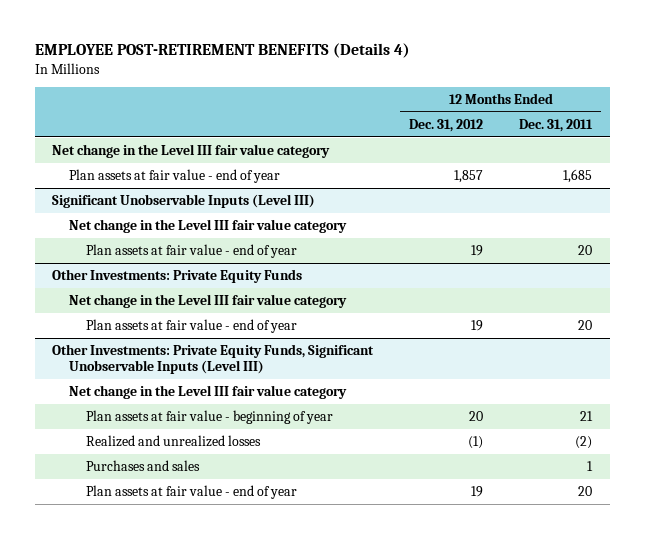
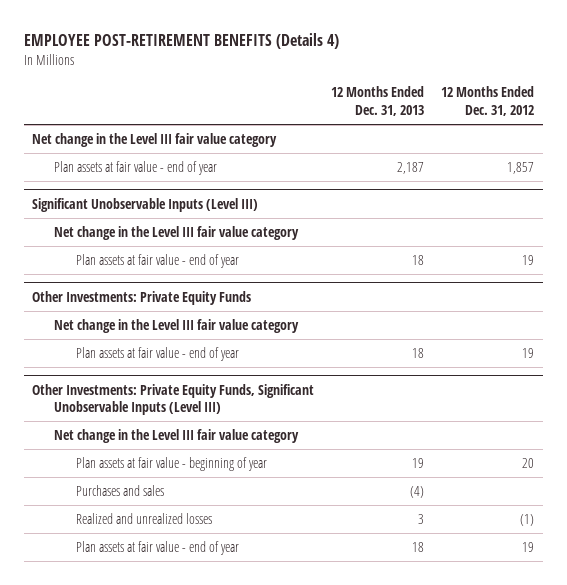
- | 12 Months Ended Dec. 31, 2012 | 12 Months Ended Dec. 31, 2011
+ | 12 Months Ended Dec. 31, 2013 | 12 Months Ended Dec. 31, 2012
@ Other Investments: Private Equity Funds, Significant Unobservable Inputs (Level III)
moved down: Realized and unrealized losses | 3 | (1)

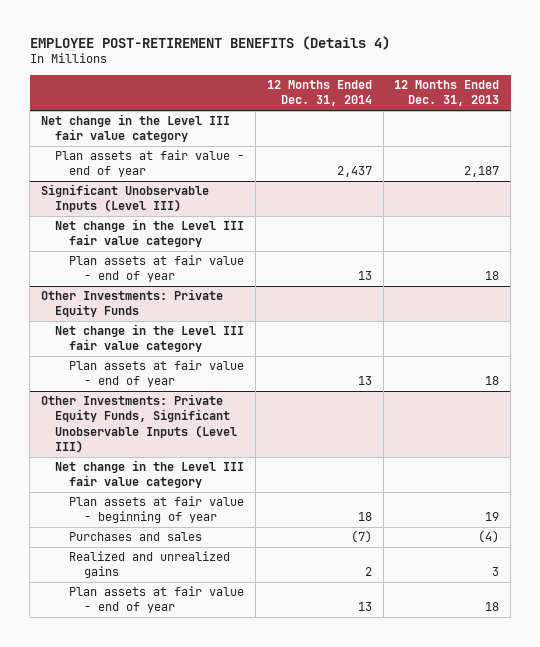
- | 12 Months Ended Dec. 31, 2013 | 12 Months Ended Dec. 31, 2012
+ | 12 Months Ended Dec. 31, 2014 | 12 Months Ended Dec. 31, 2013
@ Other Investments: Private Equity Funds, Significant Unobservable Inputs (Level III)
- Realized and unrealized losses | 3 | (1)
+ Realized and unrealized gains | 2 | 3

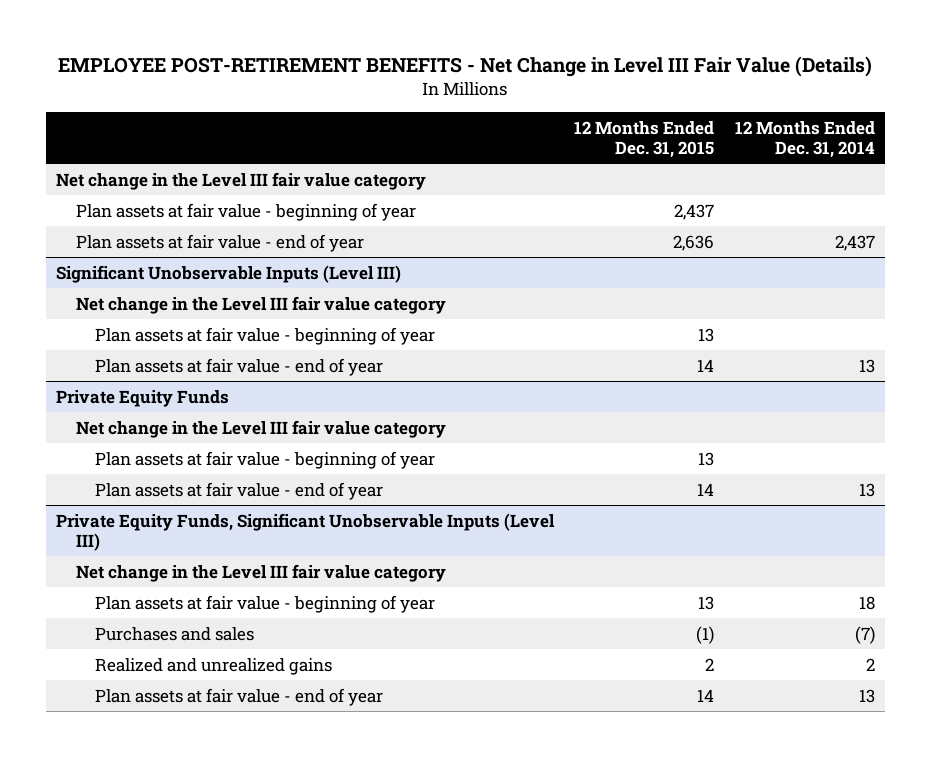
- EMPLOYEE POST-RETIREMENT BENEFITS (Details 4)
+ EMPLOYEE POST-RETIREMENT BENEFITS - Net Change in Level III Fair Value (Details)
- | 12 Months Ended Dec. 31, 2014 | 12 Months Ended Dec. 31, 2013
+ | 12 Months Ended Dec. 31, 2015 | 12 Months Ended Dec. 31, 2014
+ Plan assets at fair value - beginning of year | 2,437 |
@ Significant Unobservable Inputs (Level III)
+ Plan assets at fair value - beginning of year | 13 |
- Other Investments: Private Equity Funds
+ Private Equity Funds
+ Plan assets at fair value - beginning of year | 13 |
- Other Investments: Private Equity Funds, Significant Unobservable Inputs (Level III)
+ Private Equity Funds, Significant Unobservable Inputs (Level III)

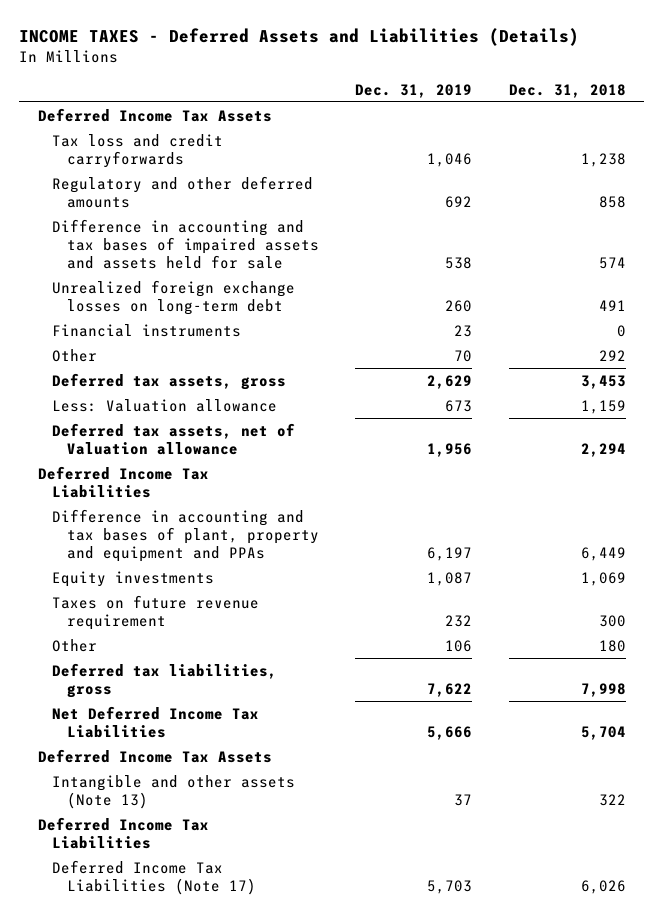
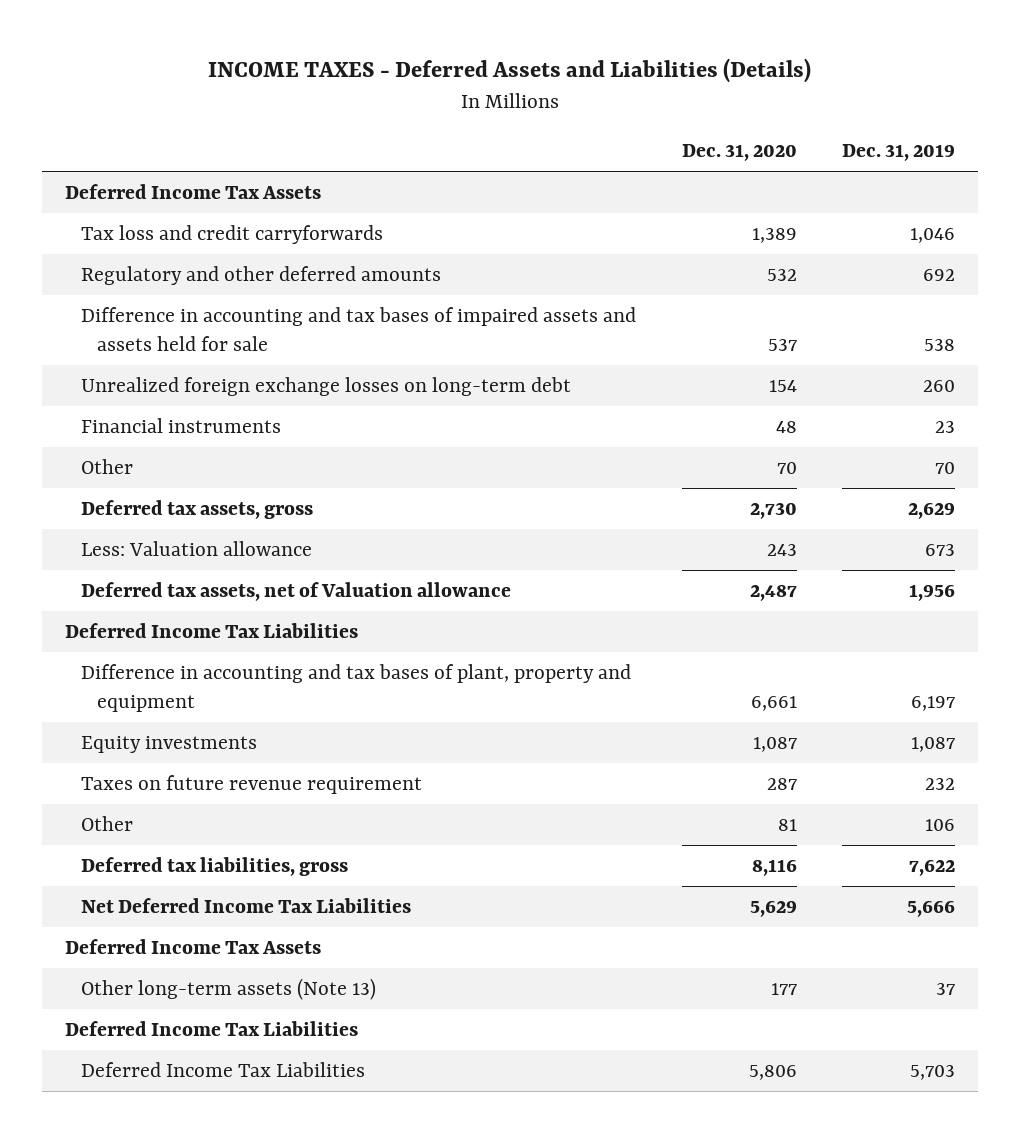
- | Dec. 31, 2019 | Dec. 31, 2018
+ | Dec. 31, 2020 | Dec. 31, 2019
- Difference in accounting and tax bases of plant, property and equipment and PPAs | 6,197 | 6,449
+ Difference in accounting and tax bases of plant, property and equipment | 6,661 | 6,197
- Intangible and other assets (Note 13) | 37 | 322
+ Other long-term assets (Note 13) | 177 | 37
- Deferred Income Tax Liabilities (Note 17) | 5,703 | 6,026
+ Deferred Income Tax Liabilities | 5,806 | 5,703

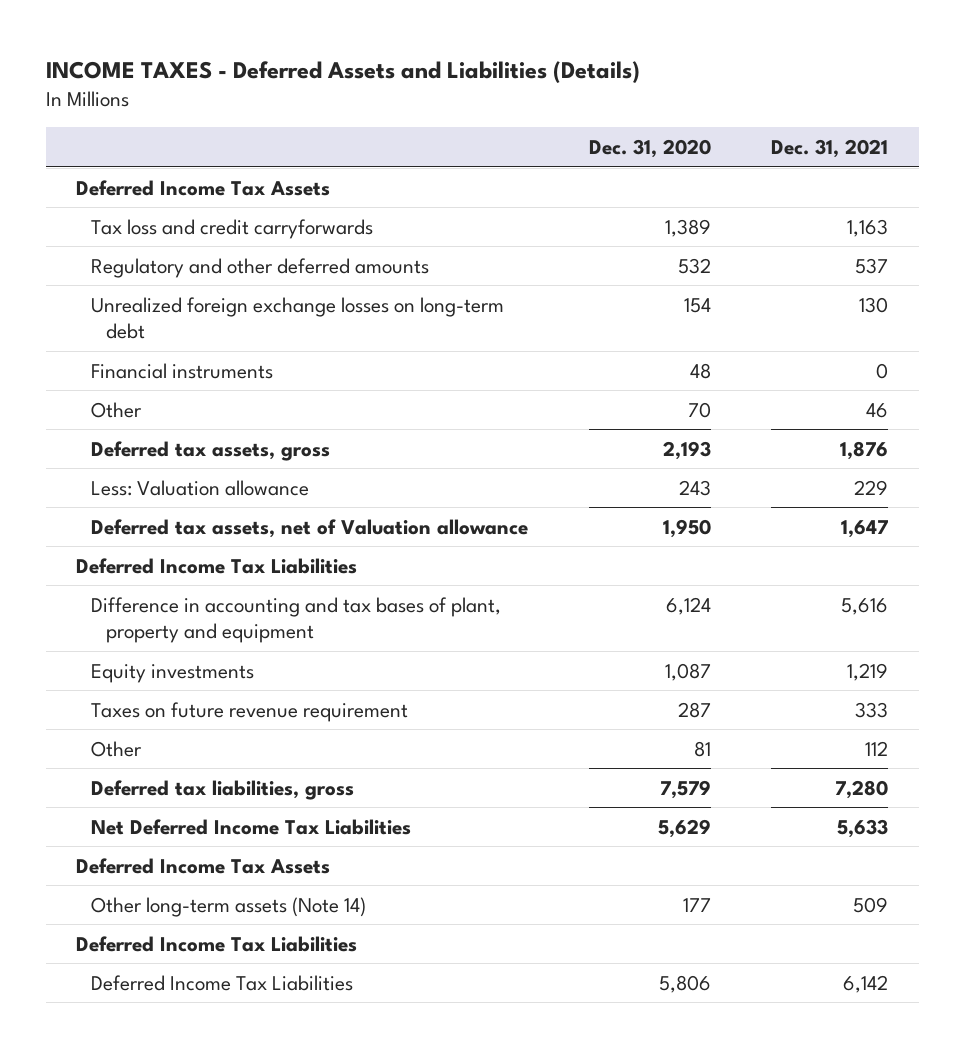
- | Dec. 31, 2020 | Dec. 31, 2019
+ | Dec. 31, 2020 | Dec. 31, 2021
- Difference in accounting and tax bases of impaired assets and assets held for sale | 537 | 538
- Deferred tax assets, gross | 2,730 | 2,629
+ Deferred tax assets, gross | 2,193 | 1,876
- Deferred tax assets, net of Valuation allowance | 2,487 | 1,956
+ Deferred tax assets, net of Valuation allowance | 1,950 | 1,647
- Difference in accounting and tax bases of plant, property and equipment | 6,661 | 6,197
+ Difference in accounting and tax bases of plant, property and equipment | 6,124 | 5,616
- Deferred tax liabilities, gross | 8,116 | 7,622
+ Deferred tax liabilities, gross | 7,579 | 7,280
- Other long-term assets (Note 13) | 177 | 37
+ Other long-term assets (Note 14) | 177 | 509

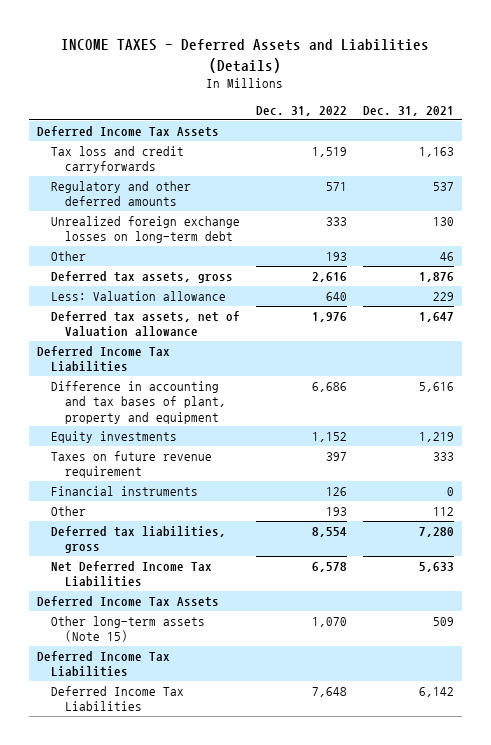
- | Dec. 31, 2020 | Dec. 31, 2021
+ | Dec. 31, 2022 | Dec. 31, 2021
moved down: Financial instruments | 126 | 0
- Other long-term assets (Note 14) | 177 | 509
+ Other long-term assets (Note 15) | 1,070 | 509

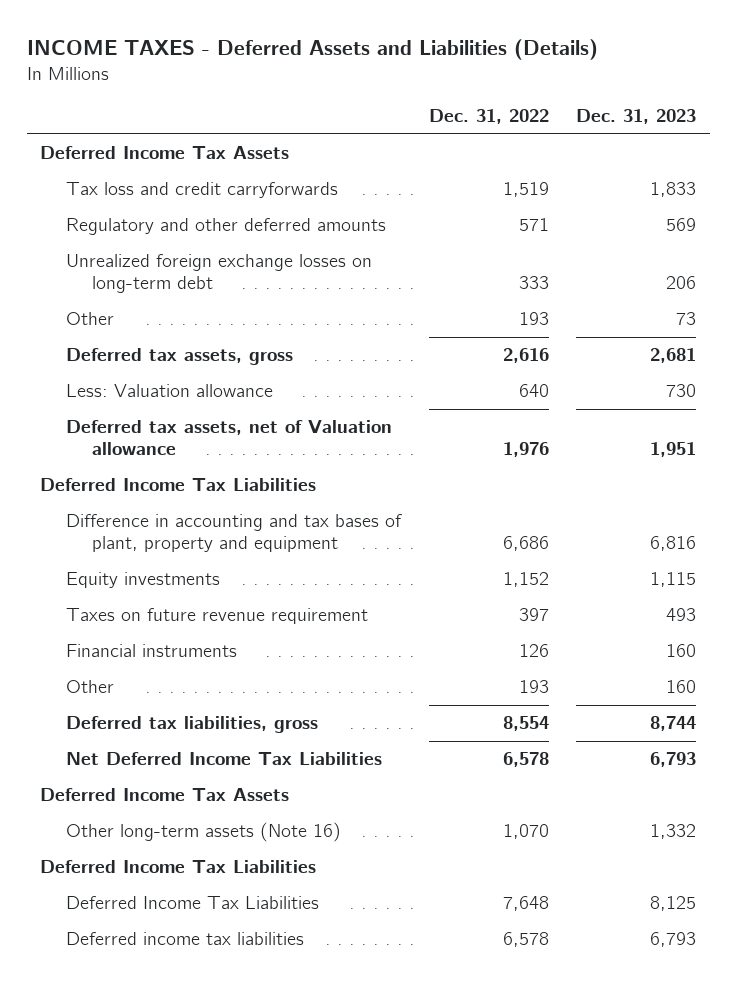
- | Dec. 31, 2022 | Dec. 31, 2021
+ | Dec. 31, 2022 | Dec. 31, 2023
- Other long-term assets (Note 15) | 1,070 | 509
+ Other long-term assets (Note 16) | 1,070 | 1,332
+ Deferred income tax liabilities | 6,578 | 6,793

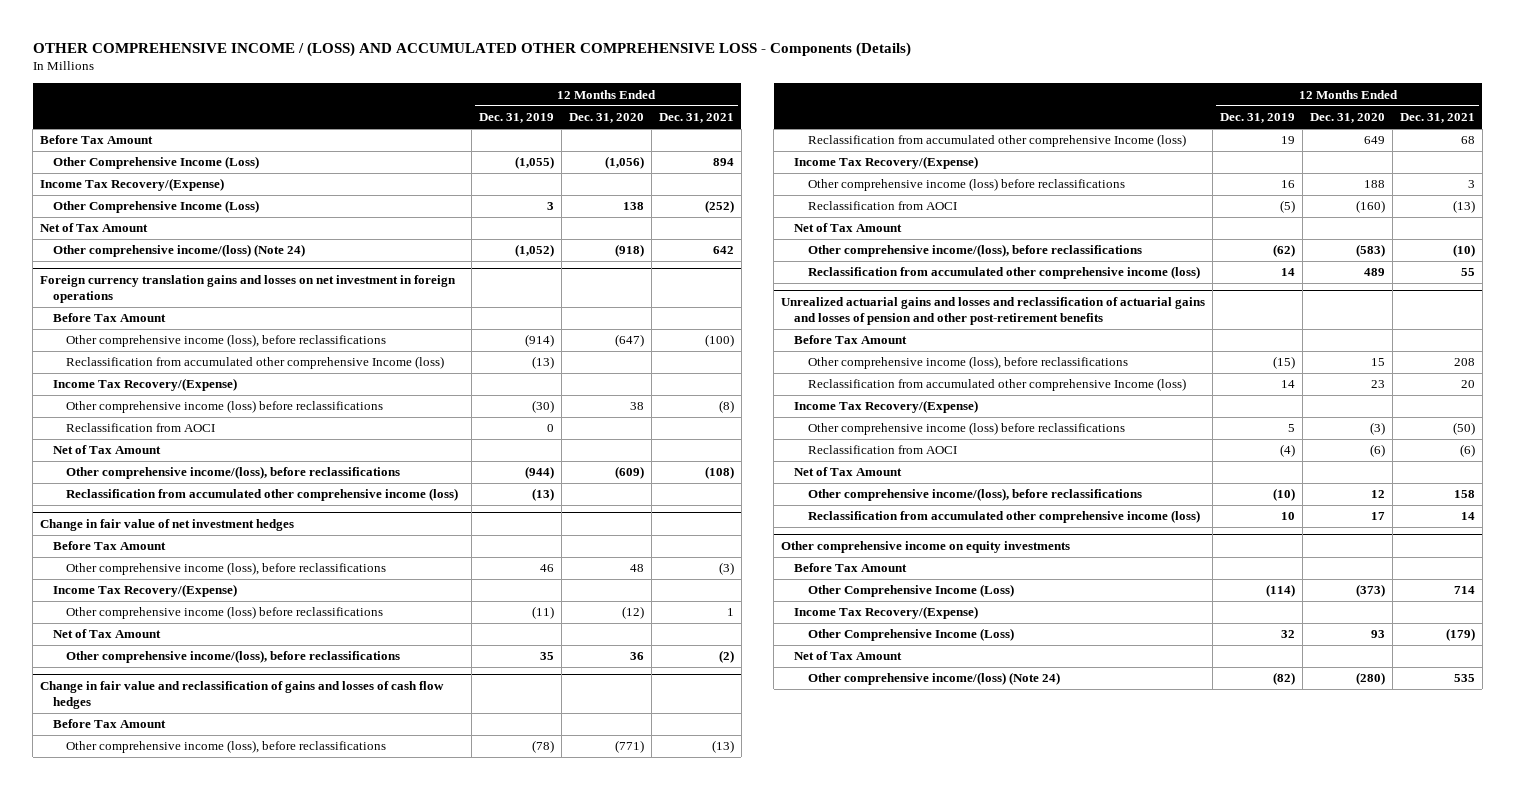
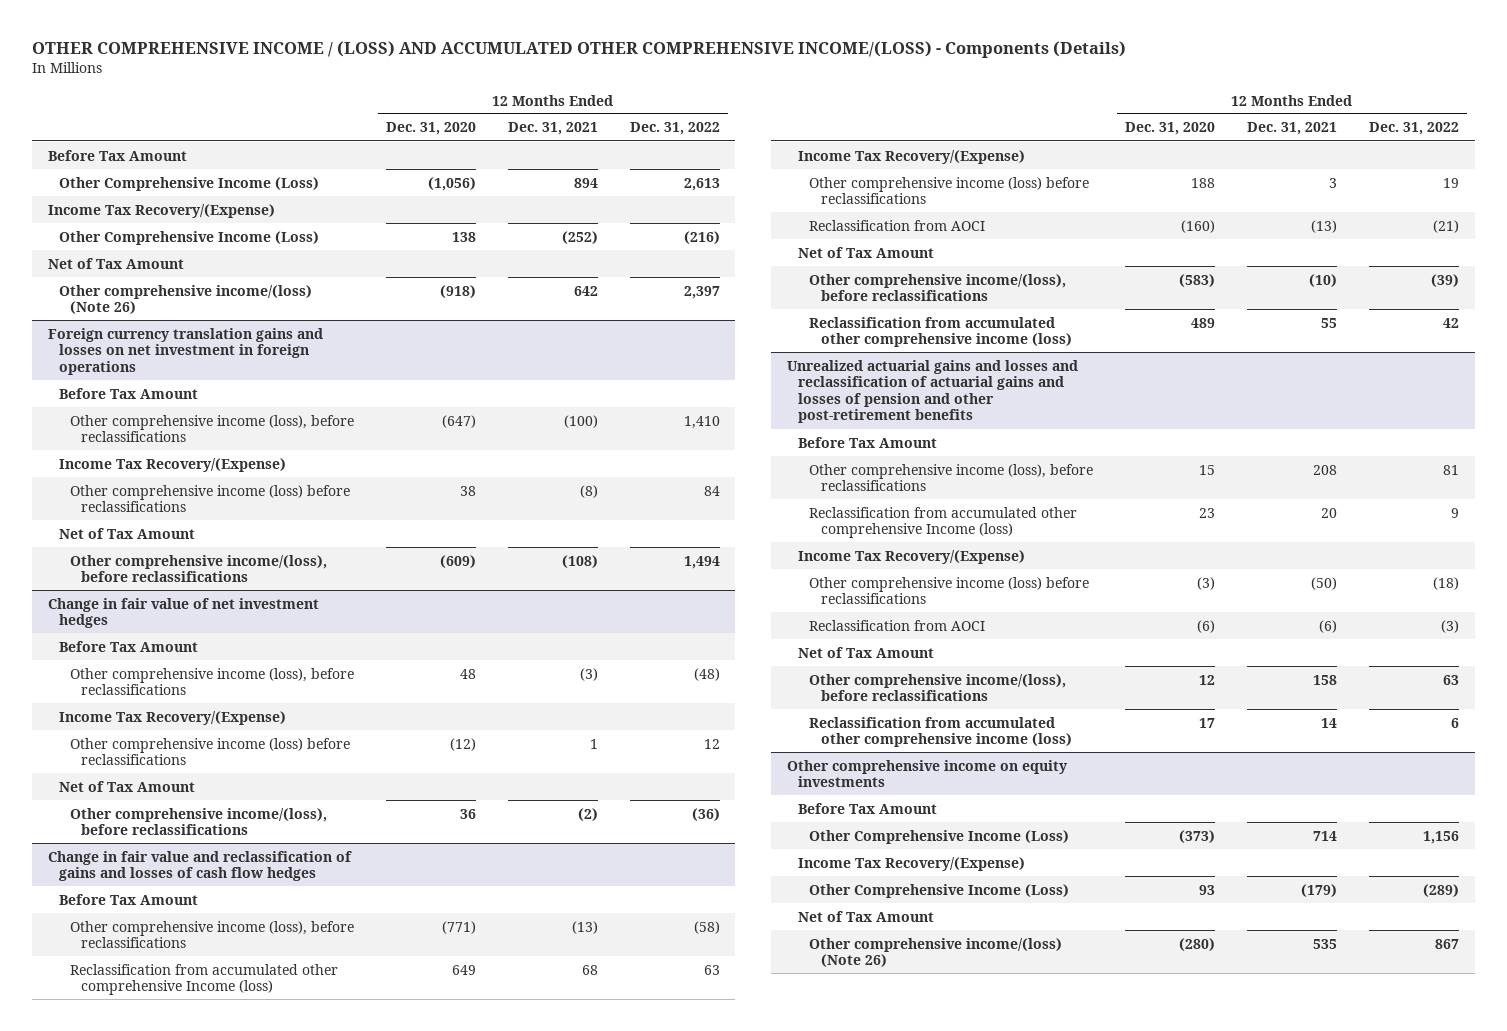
- OTHER COMPREHENSIVE INCOME / (LOSS) AND ACCUMULATED OTHER COMPREHENSIVE LOSS - Components (Details)
+ OTHER COMPREHENSIVE INCOME / (LOSS) AND ACCUMULATED OTHER COMPREHENSIVE INCOME/(LOSS) - Components (Details)
- | 12 Months Ended Dec. 31, 2019 | 12 Months Ended Dec. 31, 2020 | 12 Months Ended Dec. 31, 2021
+ | 12 Months Ended Dec. 31, 2020 | 12 Months Ended Dec. 31, 2021 | 12 Months Ended Dec. 31, 2022
- Other comprehensive income/(loss) (Note 24) | (1,052) | (918) | 642
+ Other comprehensive income/(loss) (Note 26) | (918) | 642 | 2,397
@ Foreign currency translation gains and losses on net investment in foreign operations
- Reclassification from accumulated other comprehensive Income (loss) | (13) | |
- Reclassification from AOCI | 0 | |
- Reclassification from accumulated other comprehensive income (loss) | (13) | |
@ Other comprehensive income on equity investments
- Other comprehensive income/(loss) (Note 24) | (82) | (280) | 535
+ Other comprehensive income/(loss) (Note 26) | (280) | 535 | 867

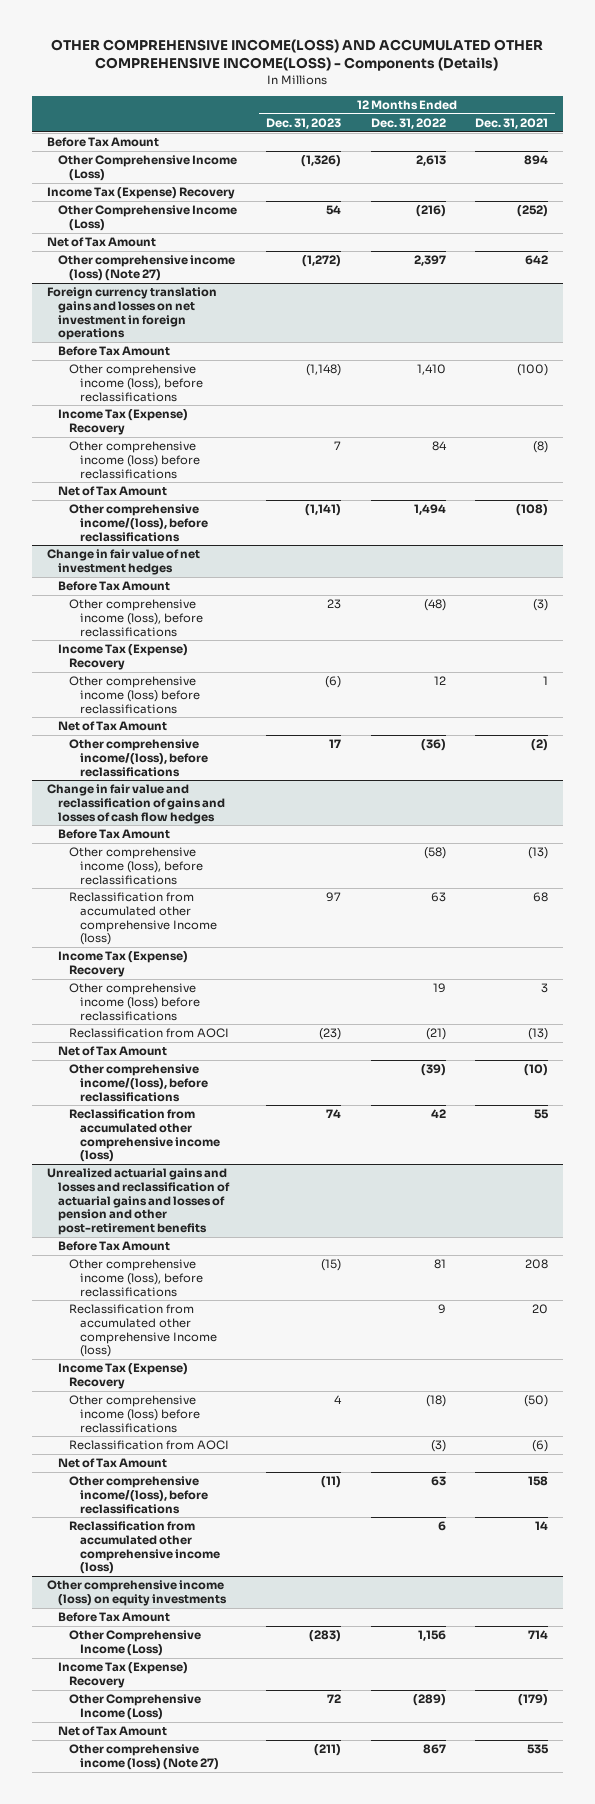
- OTHER COMPREHENSIVE INCOME / (LOSS) AND ACCUMULATED OTHER COMPREHENSIVE INCOME/(LOSS) - Components (Details)
+ OTHER COMPREHENSIVE INCOME(LOSS) AND ACCUMULATED OTHER COMPREHENSIVE INCOME(LOSS) - Components (Details)
- | 12 Months Ended Dec. 31, 2020 | 12 Months Ended Dec. 31, 2021 | 12 Months Ended Dec. 31, 2022
+ | 12 Months Ended Dec. 31, 2023 | 12 Months Ended Dec. 31, 2022 | 12 Months Ended Dec. 31, 2021
- Income Tax Recovery/(Expense)
+ Income Tax (Expense) Recovery
- Other comprehensive income/(loss) (Note 26) | (918) | 642 | 2,397
+ Other comprehensive income (loss) (Note 27) | (1,272) | 2,397 | 642
@ Foreign currency translation gains and losses on net investment in foreign operations
- Income Tax Recovery/(Expense)
+ Income Tax (Expense) Recovery
@ Change in fair value of net investment hedges
- Income Tax Recovery/(Expense)
+ Income Tax (Expense) Recovery
@ Change in fair value and reclassification of gains and losses of cash flow hedges
- Income Tax Recovery/(Expense)
+ Income Tax (Expense) Recovery
@ Unrealized actuarial gains and losses and reclassification of actuarial gains and losses of pension and other post-retirement benefits
- Income Tax Recovery/(Expense)
+ Income Tax (Expense) Recovery
- Other comprehensive income on equity investments
+ Other comprehensive income (loss) on equity investments
- Income Tax Recovery/(Expense)
+ Income Tax (Expense) Recovery
- Other comprehensive income/(loss) (Note 26) | (280) | 535 | 867
+ Other comprehensive income (loss) (Note 27) | (211) | 867 | 535

